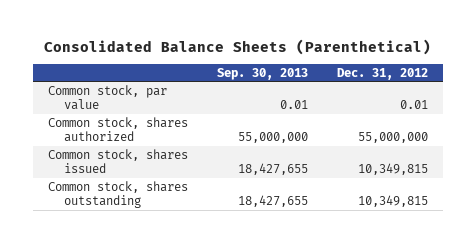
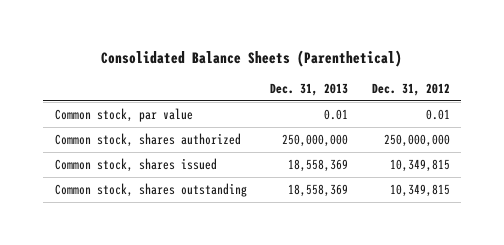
- | Sep. 30, 2013 | Dec. 31, 2012
+ | Dec. 31, 2013 | Dec. 31, 2012
- Common stock, shares authorized | 55,000,000 | 55,000,000
+ Common stock, shares authorized | 250,000,000 | 250,000,000

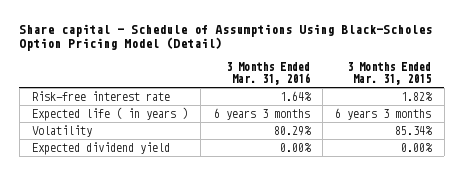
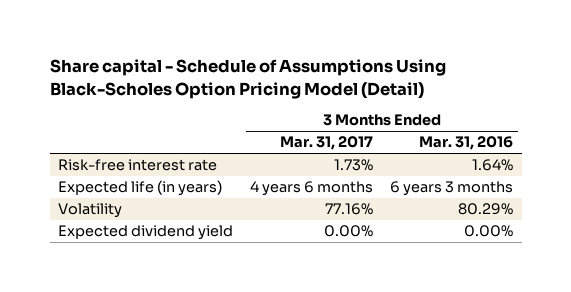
- | 3 Months Ended Mar. 31, 2016 | 3 Months Ended Mar. 31, 2015
+ | 3 Months Ended Mar. 31, 2017 | 3 Months Ended Mar. 31, 2016
- Expected life ( in years ) | 6 years 3 months | 6 years 3 months
+ Expected life (in years) | 4 years 6 months | 6 years 3 months

